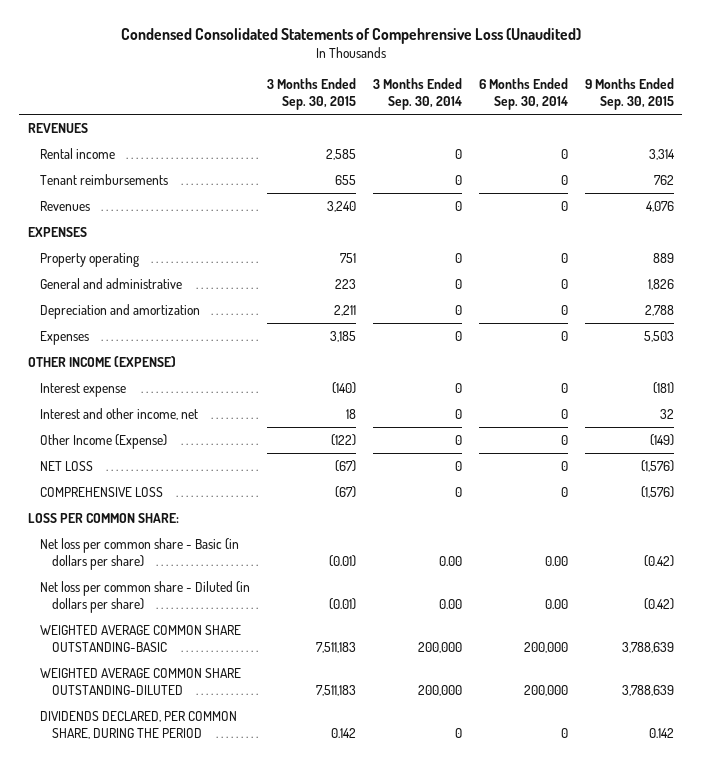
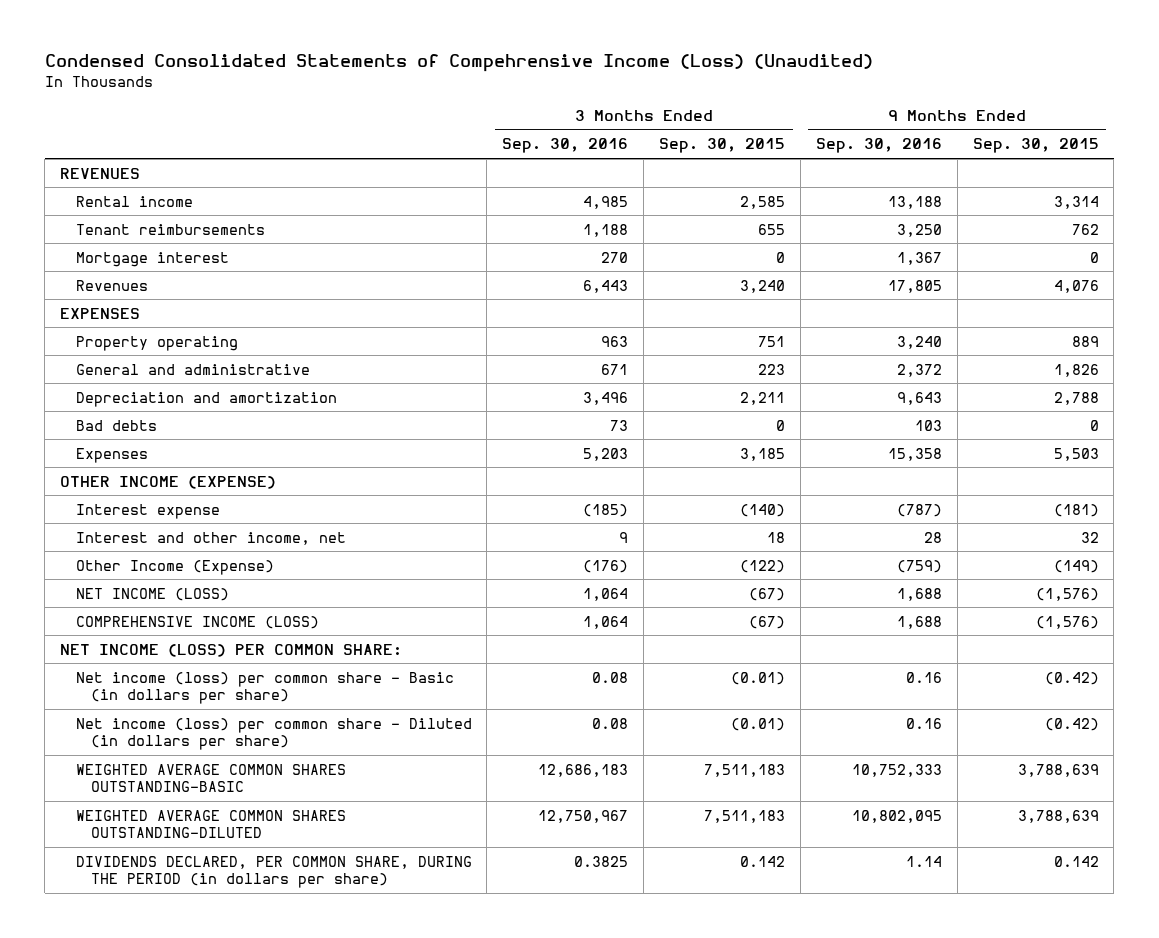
- Condensed Consolidated Statements of Compehrensive Loss (Unaudited)
+ Condensed Consolidated Statements of Compehrensive Income (Loss) (Unaudited)
- | 3 Months Ended Sep. 30, 2015 | 3 Months Ended Sep. 30, 2014 | 6 Months Ended Sep. 30, 2014 | 9 Months Ended Sep. 30, 2015
+ | 3 Months Ended Sep. 30, 2016 | 3 Months Ended Sep. 30, 2015 | 9 Months Ended Sep. 30, 2016 | 9 Months Ended Sep. 30, 2015
+ Mortgage interest | 270 | 0 | 1,367 | 0
+ Bad debts | 73 | 0 | 103 | 0
- NET LOSS | (67) | 0 | 0 | (1,576)
- COMPREHENSIVE LOSS | (67) | 0 | 0 | (1,576)
- LOSS PER COMMON SHARE:
- Net loss per common share - Basic (in dollars per share) | (0.01) | 0.00 | 0.00 | (0.42)
- Net loss per common share - Diluted (in dollars per share) | (0.01) | 0.00 | 0.00 | (0.42)
- WEIGHTED AVERAGE COMMON SHARE OUTSTANDING-BASIC | 7,511,183 | 200,000 | 200,000 | 3,788,639
- WEIGHTED AVERAGE COMMON SHARE OUTSTANDING-DILUTED | 7,511,183 | 200,000 | 200,000 | 3,788,639
- DIVIDENDS DECLARED, PER COMMON SHARE, DURING THE PERIOD | 0.142 | 0 | 0 | 0.142
+ NET INCOME (LOSS) | 1,064 | (67) | 1,688 | (1,576)
+ COMPREHENSIVE INCOME (LOSS) | 1,064 | (67) | 1,688 | (1,576)
+ NET INCOME (LOSS) PER COMMON SHARE:
+ Net income (loss) per common share - Basic (in dollars per share) | 0.08 | (0.01) | 0.16 | (0.42)
+ Net income (loss) per common share - Diluted (in dollars per share) | 0.08 | (0.01) | 0.16 | (0.42)
+ WEIGHTED AVERAGE COMMON SHARES OUTSTANDING-BASIC | 12,686,183 | 7,511,183 | 10,752,333 | 3,788,639
+ WEIGHTED AVERAGE COMMON SHARES OUTSTANDING-DILUTED | 12,750,967 | 7,511,183 | 10,802,095 | 3,788,639
+ DIVIDENDS DECLARED, PER COMMON SHARE, DURING THE PERIOD (in dollars per share) | 0.3825 | 0.142 | 1.14 | 0.142

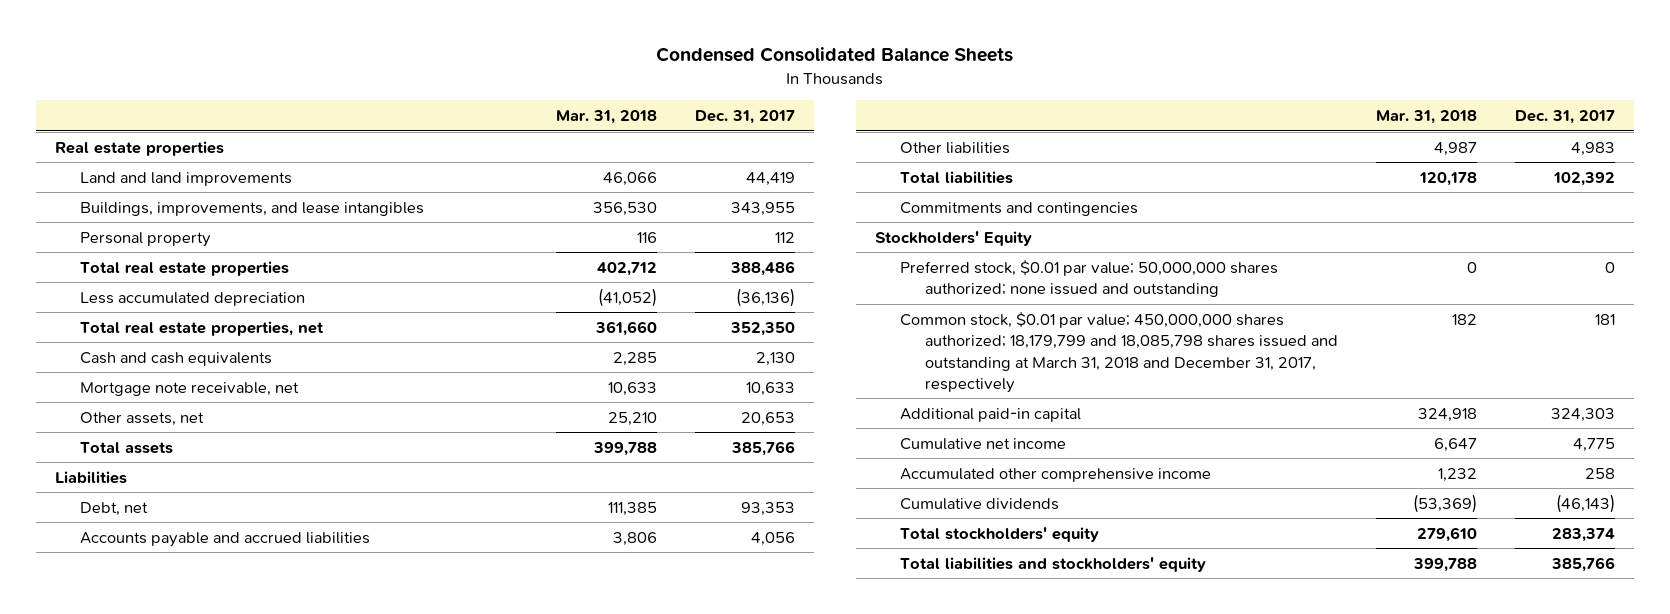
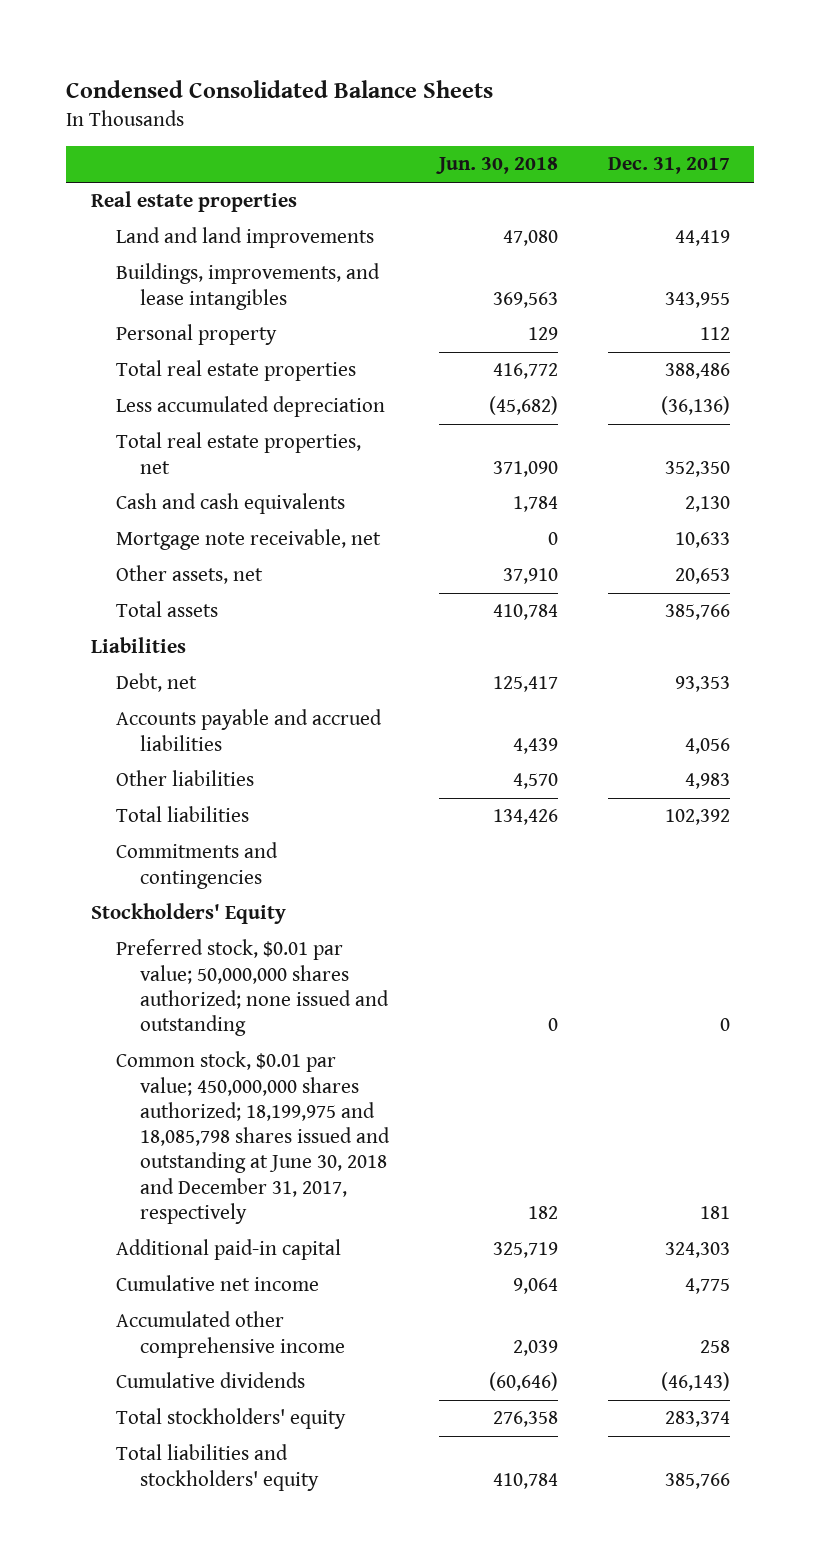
- | Mar. 31, 2018 | Dec. 31, 2017
+ | Jun. 30, 2018 | Dec. 31, 2017
- Common stock, $0.01 par value; 450,000,000 shares authorized; 18,179,799 and 18,085,798 shares issued and outstanding at March 31, 2018 and December 31, 2017, respectively | 182 | 181
+ Common stock, $0.01 par value; 450,000,000 shares authorized; 18,199,975 and 18,085,798 shares issued and outstanding at June 30, 2018 and December 31, 2017, respectively | 182 | 181

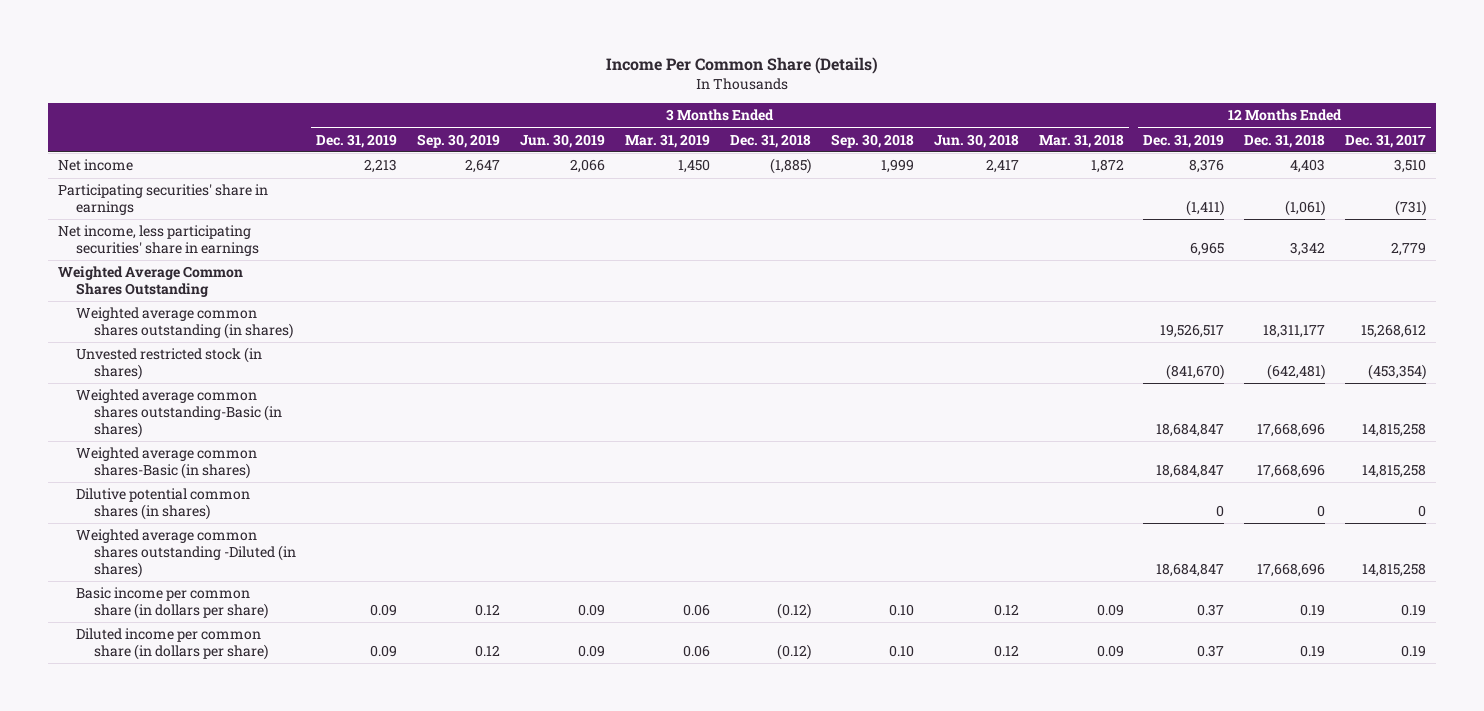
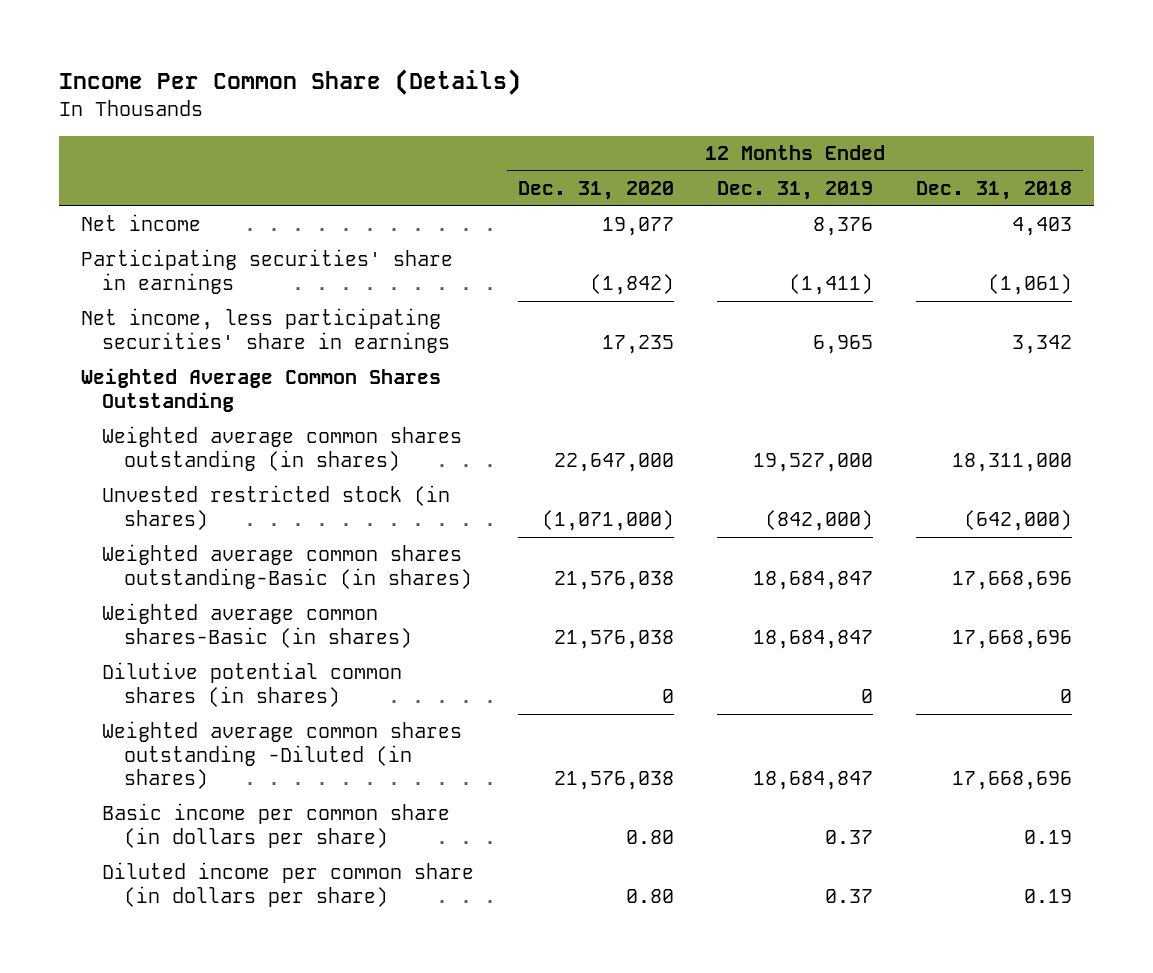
- | 3 Months Ended Dec. 31, 2019 | 3 Months Ended Sep. 30, 2019 | 3 Months Ended Jun. 30, 2019 | 3 Months Ended Mar. 31, 2019 | 3 Months Ended Dec. 31, 2018 | 3 Months Ended Sep. 30, 2018 | 3 Months Ended Jun. 30, 2018 | 3 Months Ended Mar. 31, 2018 | 12 Months Ended Dec. 31, 2019 | 12 Months Ended Dec. 31, 2018 | 12 Months Ended Dec. 31, 2017
+ | 12 Months Ended Dec. 31, 2020 | 12 Months Ended Dec. 31, 2019 | 12 Months Ended Dec. 31, 2018
- Weighted average common shares outstanding (in shares) | | | | | | | | | 19,526,517 | 18,311,177 | 15,268,612
- Unvested restricted stock (in shares) | | | | | | | | | (841,670) | (642,481) | (453,354)
+ Weighted average common shares outstanding (in shares) | 22,647,000 | 19,527,000 | 18,311,000
+ Unvested restricted stock (in shares) | (1,071,000) | (842,000) | (642,000)

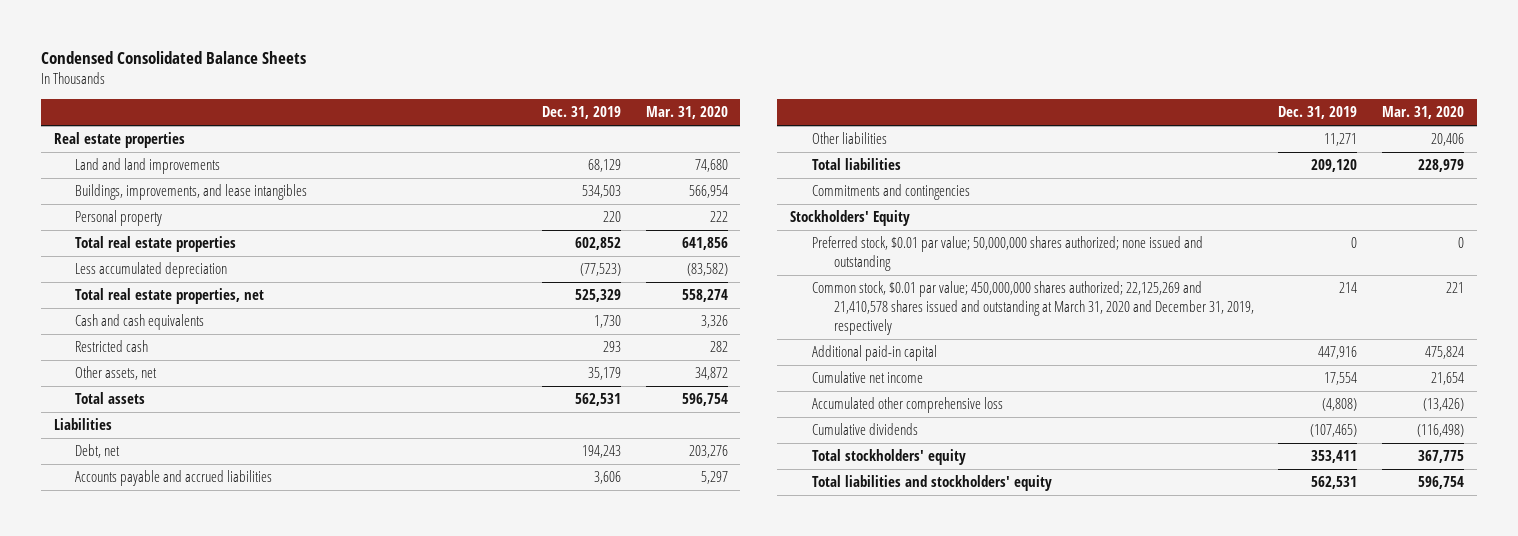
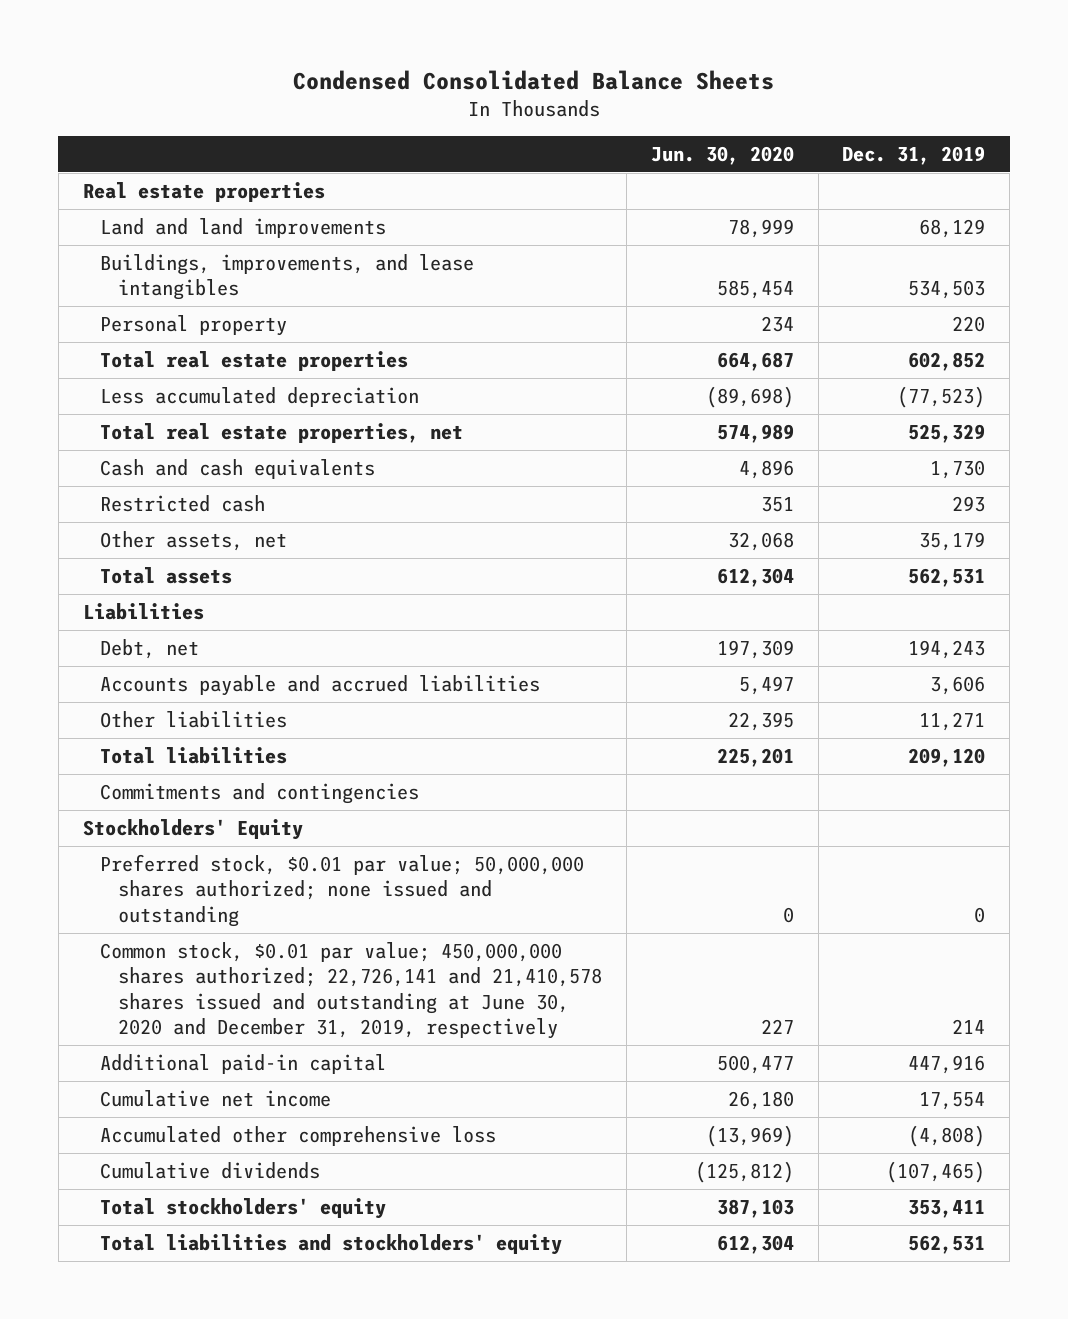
- | Dec. 31, 2019 | Mar. 31, 2020
+ | Jun. 30, 2020 | Dec. 31, 2019
- Common stock, $0.01 par value; 450,000,000 shares authorized; 22,125,269 and 21,410,578 shares issued and outstanding at March 31, 2020 and December 31, 2019, respectively | 214 | 221
+ Common stock, $0.01 par value; 450,000,000 shares authorized; 22,726,141 and 21,410,578 shares issued and outstanding at June 30, 2020 and December 31, 2019, respectively | 227 | 214

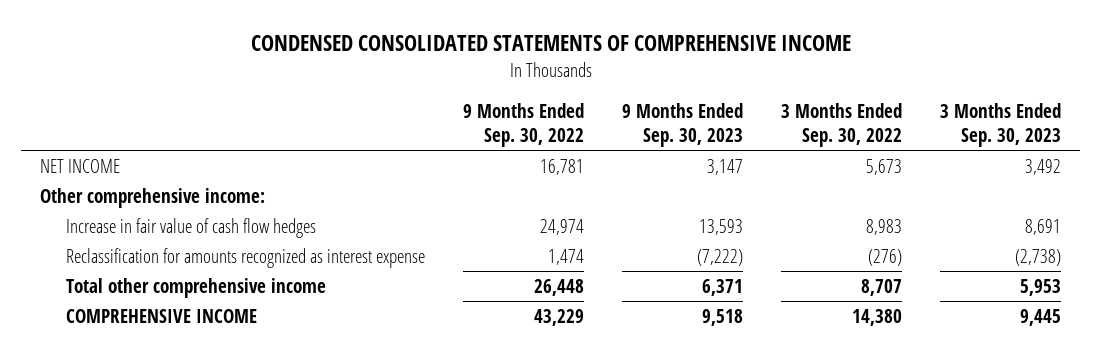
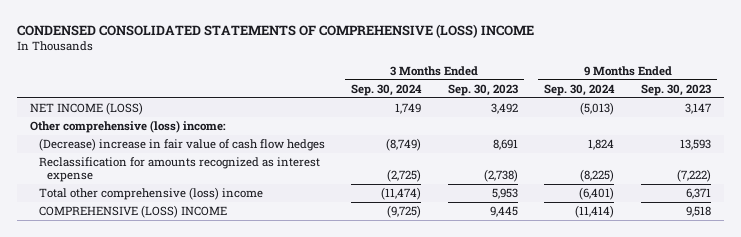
- CONDENSED CONSOLIDATED STATEMENTS OF COMPREHENSIVE INCOME
+ CONDENSED CONSOLIDATED STATEMENTS OF COMPREHENSIVE (LOSS) INCOME
- | 9 Months Ended Sep. 30, 2022 | 9 Months Ended Sep. 30, 2023 | 3 Months Ended Sep. 30, 2022 | 3 Months Ended Sep. 30, 2023
+ | 3 Months Ended Sep. 30, 2024 | 3 Months Ended Sep. 30, 2023 | 9 Months Ended Sep. 30, 2024 | 9 Months Ended Sep. 30, 2023
- NET INCOME | 16,781 | 3,147 | 5,673 | 3,492
- Other comprehensive income:
- Increase in fair value of cash flow hedges | 24,974 | 13,593 | 8,983 | 8,691
+ NET INCOME (LOSS) | 1,749 | 3,492 | (5,013) | 3,147
+ Other comprehensive (loss) income:
+ (Decrease) increase in fair value of cash flow hedges | (8,749) | 8,691 | 1,824 | 13,593
- Total other comprehensive income | 26,448 | 6,371 | 8,707 | 5,953
- COMPREHENSIVE INCOME | 43,229 | 9,518 | 14,380 | 9,445
+ Total other comprehensive (loss) income | (11,474) | 5,953 | (6,401) | 6,371
+ COMPREHENSIVE (LOSS) INCOME | (9,725) | 9,445 | (11,414) | 9,518

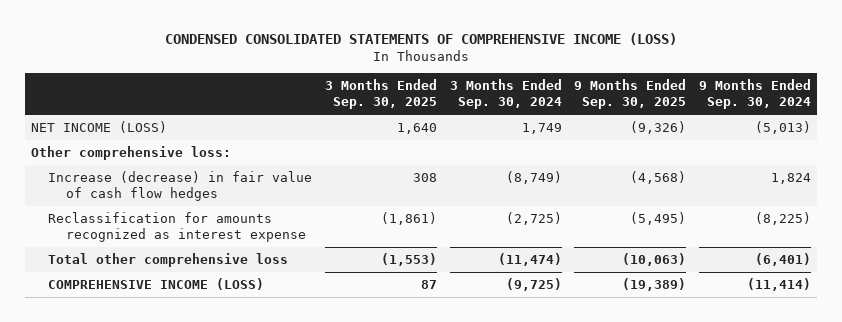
- CONDENSED CONSOLIDATED STATEMENTS OF COMPREHENSIVE (LOSS) INCOME
+ CONDENSED CONSOLIDATED STATEMENTS OF COMPREHENSIVE INCOME (LOSS)
- | 3 Months Ended Sep. 30, 2024 | 3 Months Ended Sep. 30, 2023 | 9 Months Ended Sep. 30, 2024 | 9 Months Ended Sep. 30, 2023
+ | 3 Months Ended Sep. 30, 2025 | 3 Months Ended Sep. 30, 2024 | 9 Months Ended Sep. 30, 2025 | 9 Months Ended Sep. 30, 2024
- Other comprehensive (loss) income:
- (Decrease) increase in fair value of cash flow hedges | (8,749) | 8,691 | 1,824 | 13,593
+ Other comprehensive loss:
+ Increase (decrease) in fair value of cash flow hedges | 308 | (8,749) | (4,568) | 1,824
- Total other comprehensive (loss) income | (11,474) | 5,953 | (6,401) | 6,371
- COMPREHENSIVE (LOSS) INCOME | (9,725) | 9,445 | (11,414) | 9,518
+ Total other comprehensive loss | (1,553) | (11,474) | (10,063) | (6,401)
+ COMPREHENSIVE INCOME (LOSS) | 87 | (9,725) | (19,389) | (11,414)

